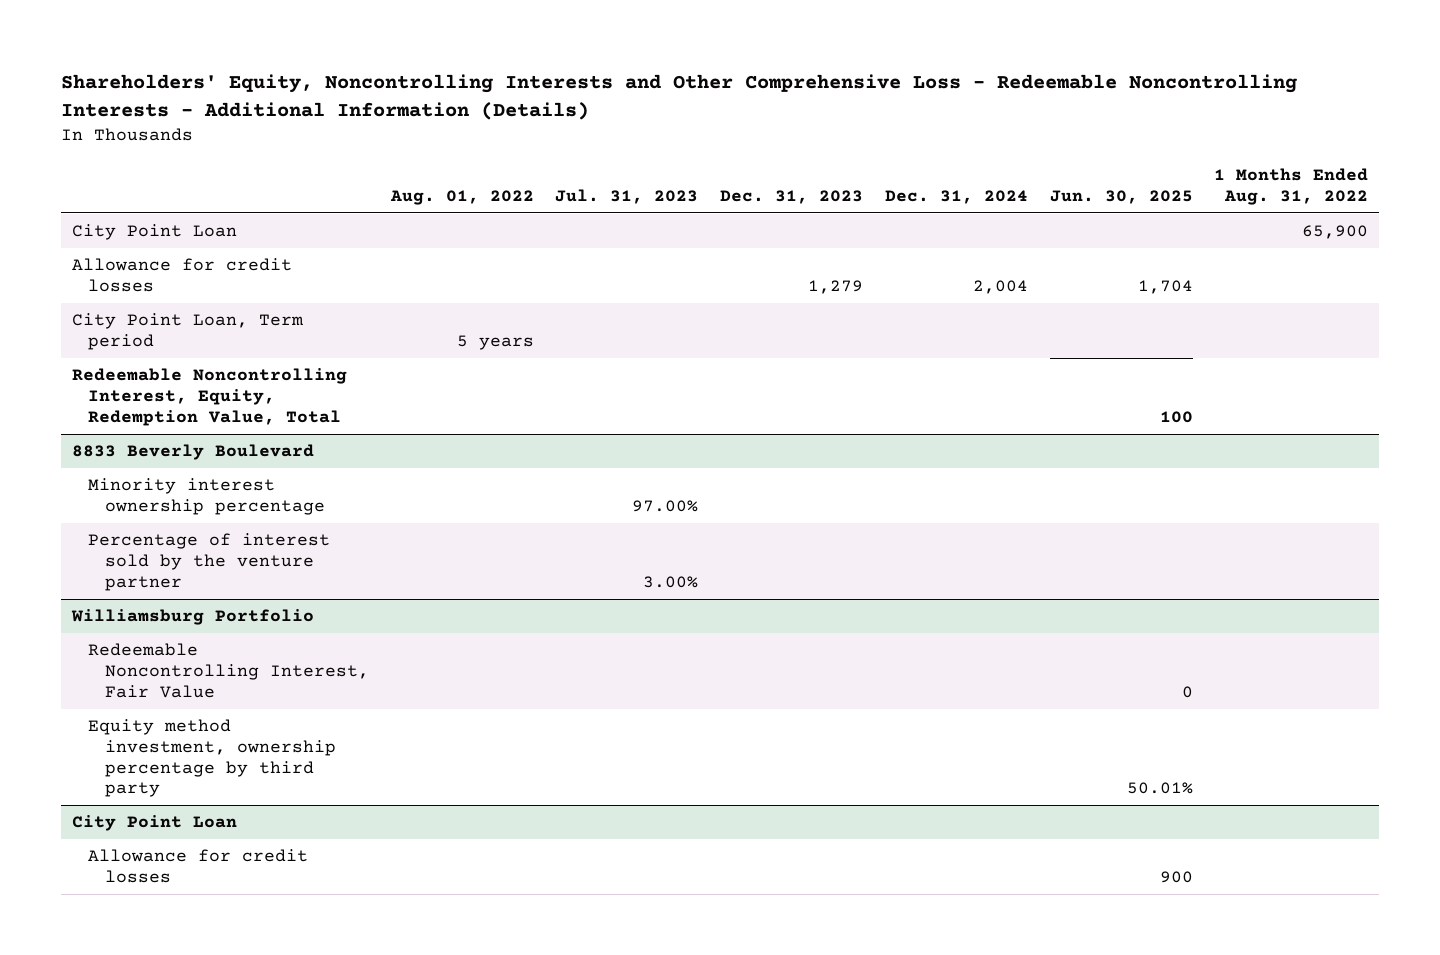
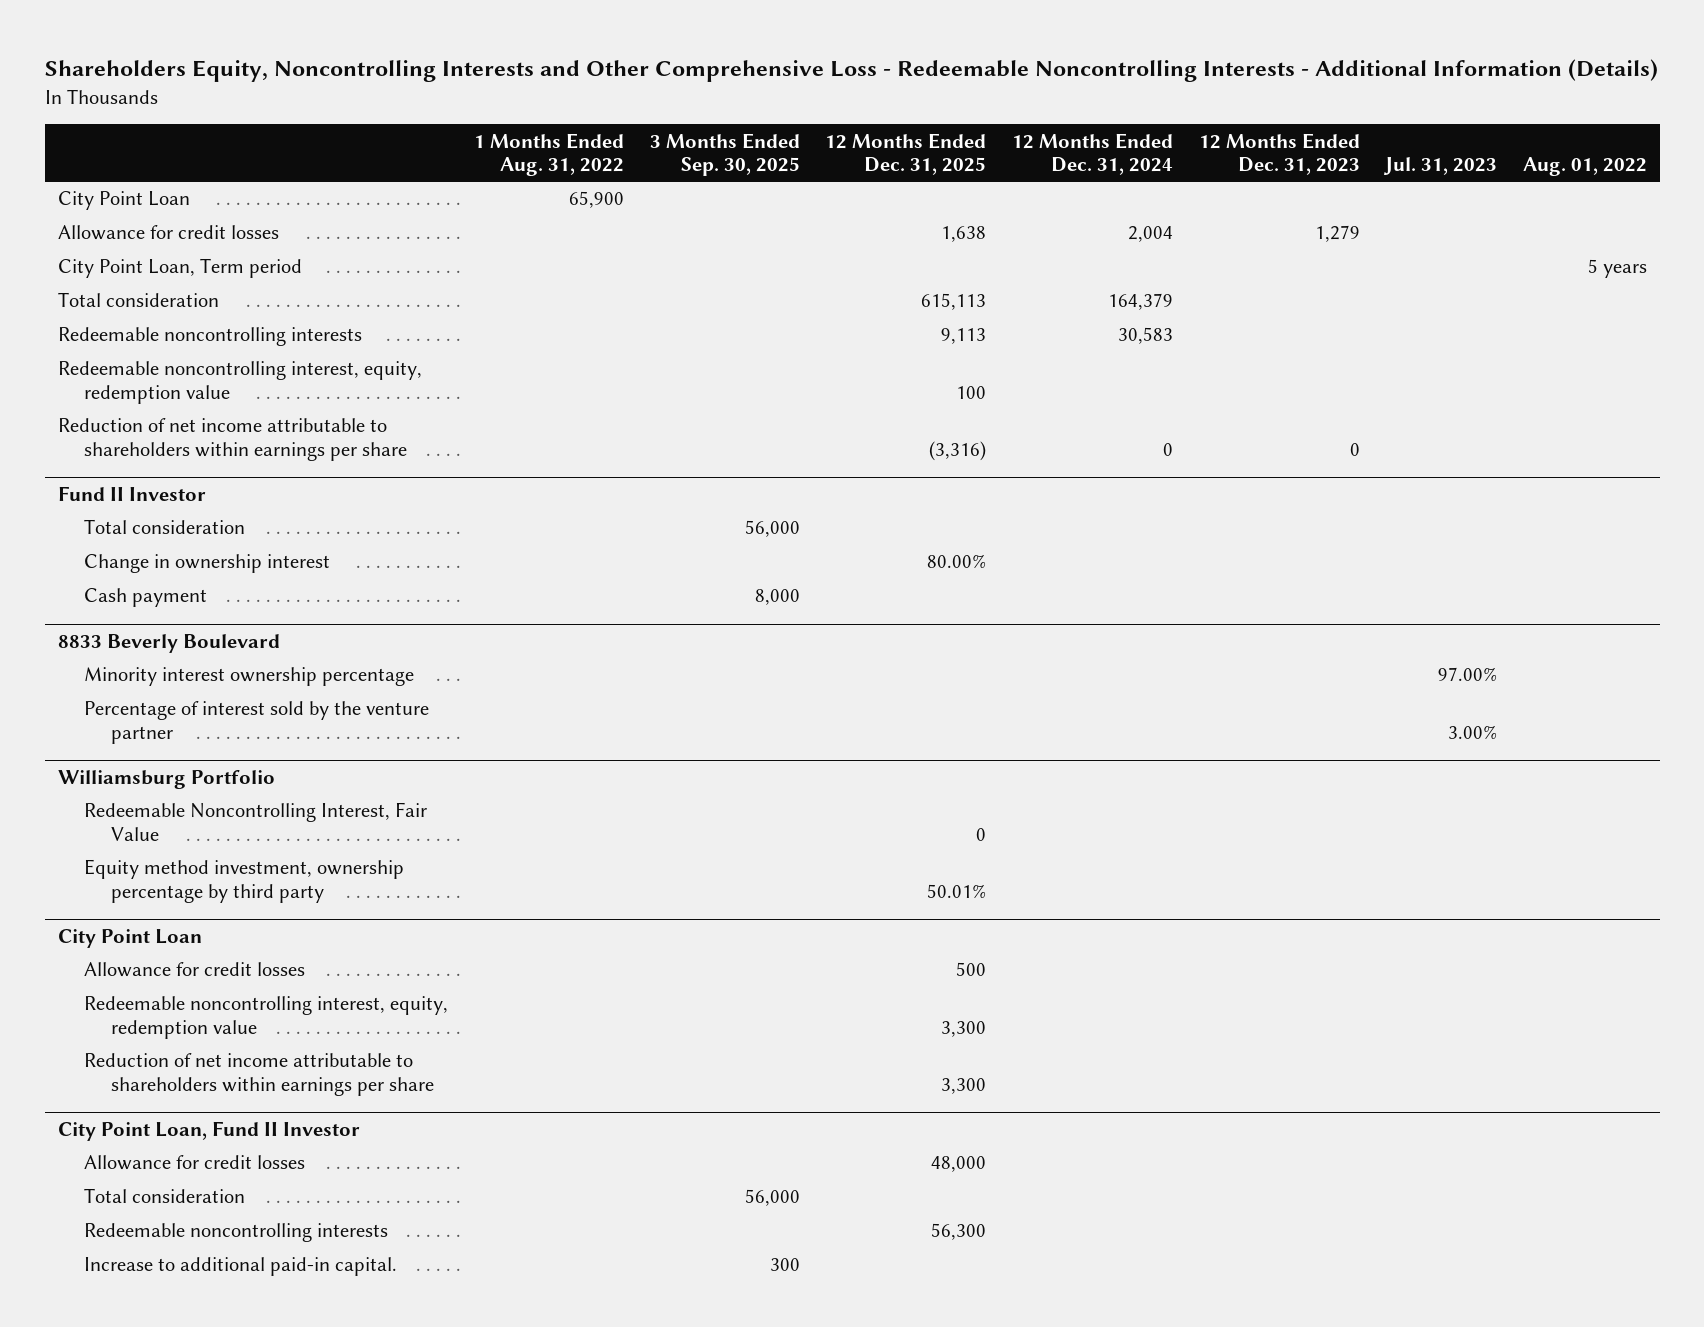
- Shareholders' Equity, Noncontrolling Interests and Other Comprehensive Loss - Redeemable Noncontrolling Interests - Additional Information (Details)
+ Shareholders Equity, Noncontrolling Interests and Other Comprehensive Loss - Redeemable Noncontrolling Interests - Additional Information (Details)
- | Aug. 01, 2022 | Jul. 31, 2023 | Dec. 31, 2023 | Dec. 31, 2024 | Jun. 30, 2025 | 1 Months Ended Aug. 31, 2022
+ | 1 Months Ended Aug. 31, 2022 | 3 Months Ended Sep. 30, 2025 | 12 Months Ended Dec. 31, 2025 | 12 Months Ended Dec. 31, 2024 | 12 Months Ended Dec. 31, 2023 | Jul. 31, 2023 | Aug. 01, 2022
- Redeemable Noncontrolling Interest, Equity, Redemption Value, Total | | | | | 100 |
+ Total consideration | | | 615,113 | 164,379 | | |
+ Redeemable noncontrolling interests | | | 9,113 | 30,583 | | |
+ Redeemable noncontrolling interest, equity, redemption value | | | 100 | | | |
+ Reduction of net income attributable to shareholders within earnings per share | | | (3,316) | 0 | 0 | |
+ Fund II Investor
+ Total consideration | | 56,000 | | | | |
+ Change in ownership interest | | | 80.00% | | | |
+ Cash payment | | 8,000 | | | | |
@ City Point Loan
+ Redeemable noncontrolling interest, equity, redemption value | | | 3,300 | | | |
+ Reduction of net income attributable to shareholders within earnings per share | | | 3,300 | | | |
+ City Point Loan, Fund II Investor
+ Allowance for credit losses | | | 48,000 | | | |
+ Total consideration | | 56,000 | | | | |
+ Redeemable noncontrolling interests | | | 56,300 | | | |
+ Increase to additional paid-in capital. | | 300 | | | | |

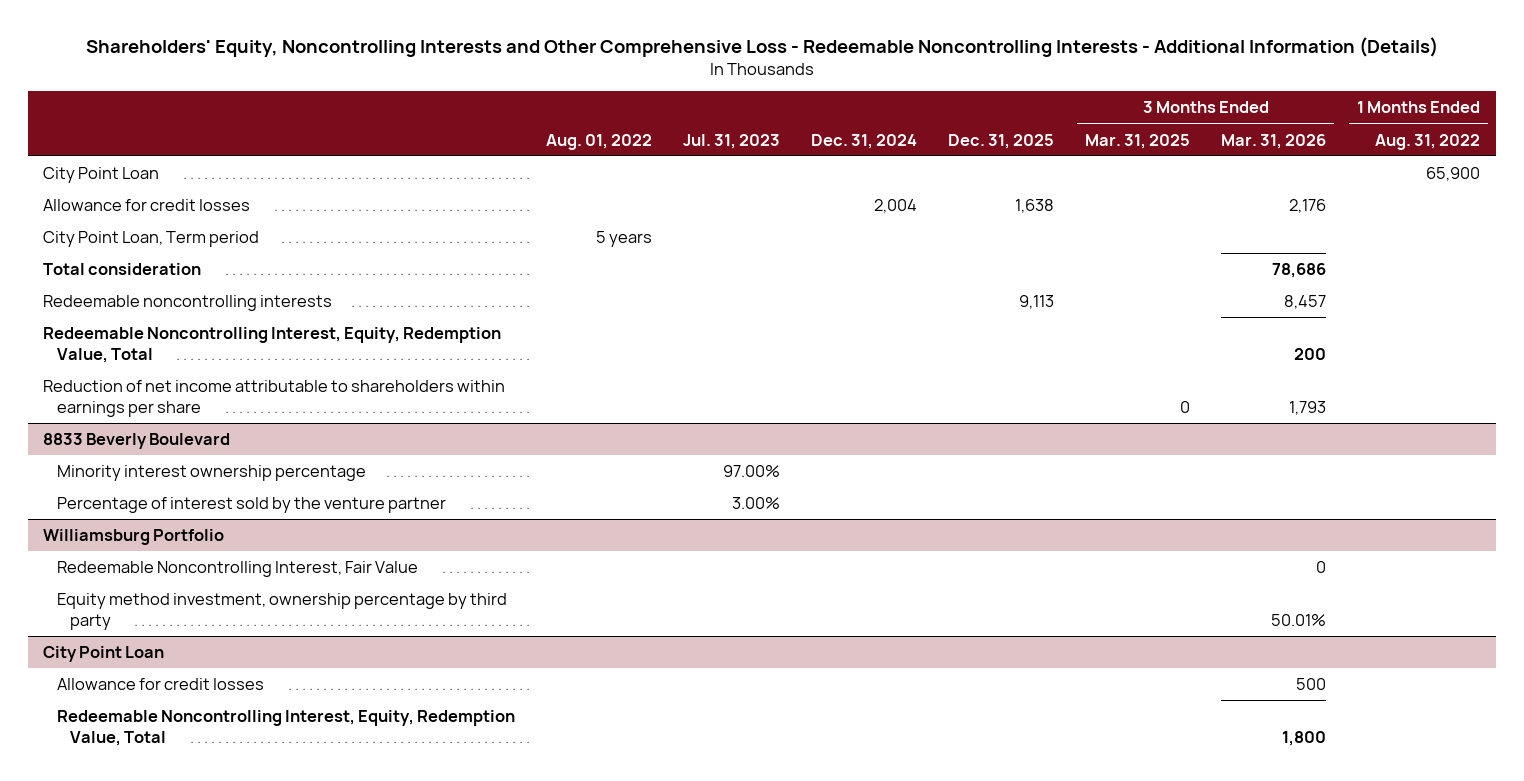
- Shareholders Equity, Noncontrolling Interests and Other Comprehensive Loss - Redeemable Noncontrolling Interests - Additional Information (Details)
+ Shareholders' Equity, Noncontrolling Interests and Other Comprehensive Loss - Redeemable Noncontrolling Interests - Additional Information (Details)
- | 1 Months Ended Aug. 31, 2022 | 3 Months Ended Sep. 30, 2025 | 12 Months Ended Dec. 31, 2025 | 12 Months Ended Dec. 31, 2024 | 12 Months Ended Dec. 31, 2023 | Jul. 31, 2023 | Aug. 01, 2022
+ | Aug. 01, 2022 | Jul. 31, 2023 | Dec. 31, 2024 | Dec. 31, 2025 | 3 Months Ended Mar. 31, 2025 | 3 Months Ended Mar. 31, 2026 | 1 Months Ended Aug. 31, 2022
- Redeemable noncontrolling interest, equity, redemption value | | | 100 | | | |
+ Redeemable Noncontrolling Interest, Equity, Redemption Value, Total | | | | | | 200 |
- Fund II Investor
- Total consideration | | 56,000 | | | | |
- Change in ownership interest | | | 80.00% | | | |
- Cash payment | | 8,000 | | | | |
@ City Point Loan
- Redeemable noncontrolling interest, equity, redemption value | | | 3,300 | | | |
- Reduction of net income attributable to shareholders within earnings per share | | | 3,300 | | | |
- City Point Loan, Fund II Investor
- Allowance for credit losses | | | 48,000 | | | |
- Total consideration | | 56,000 | | | | |
- Redeemable noncontrolling interests | | | 56,300 | | | |
- Increase to additional paid-in capital. | | 300 | | | | |
@ City Point Loan
+ Redeemable Noncontrolling Interest, Equity, Redemption Value, Total | | | | | | 1,800 |

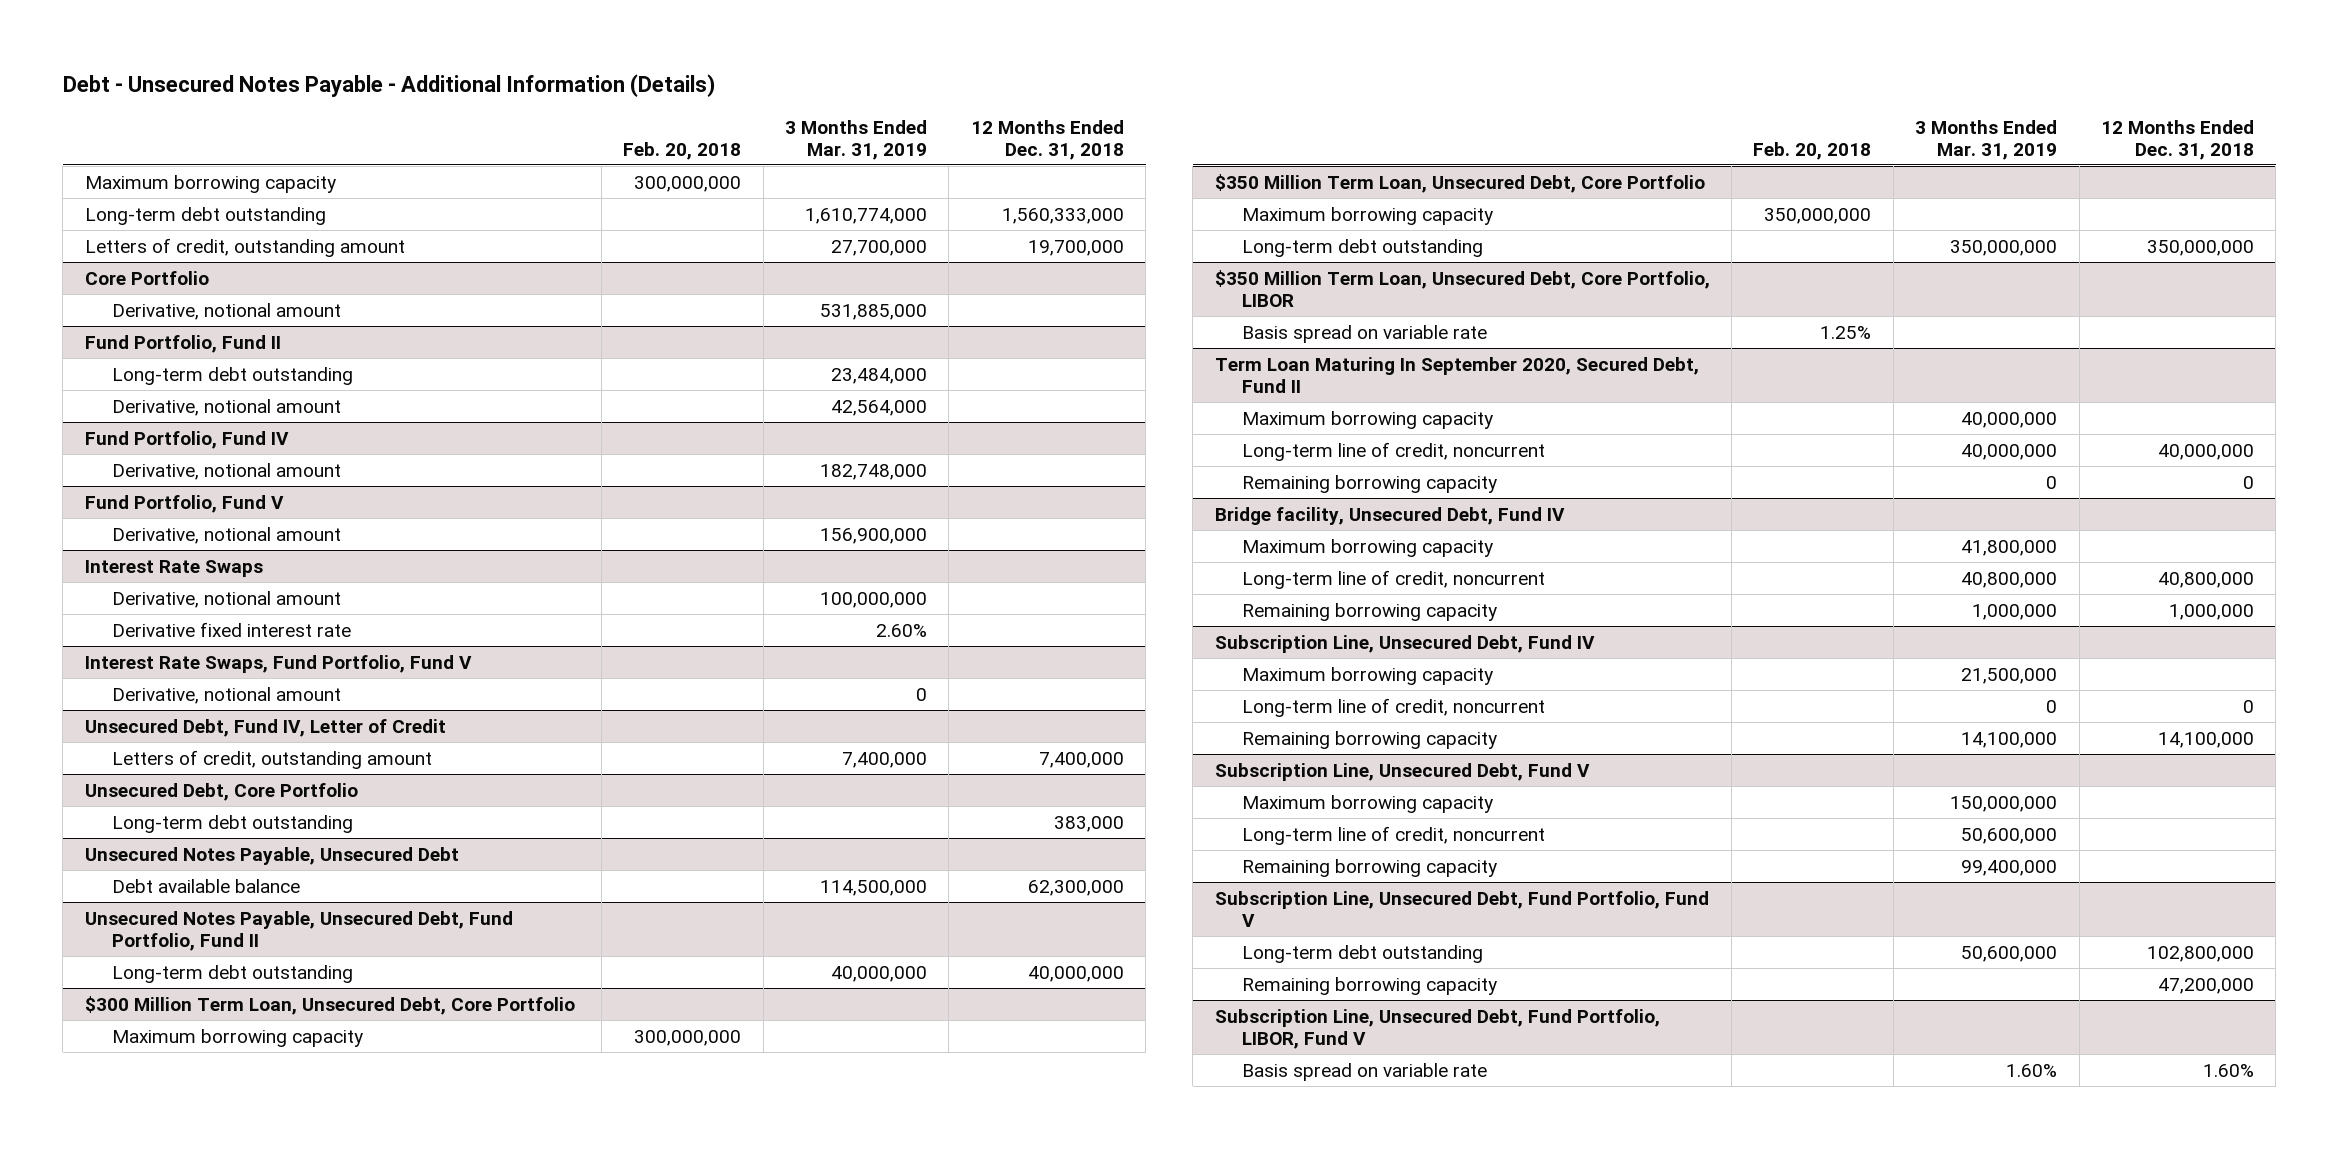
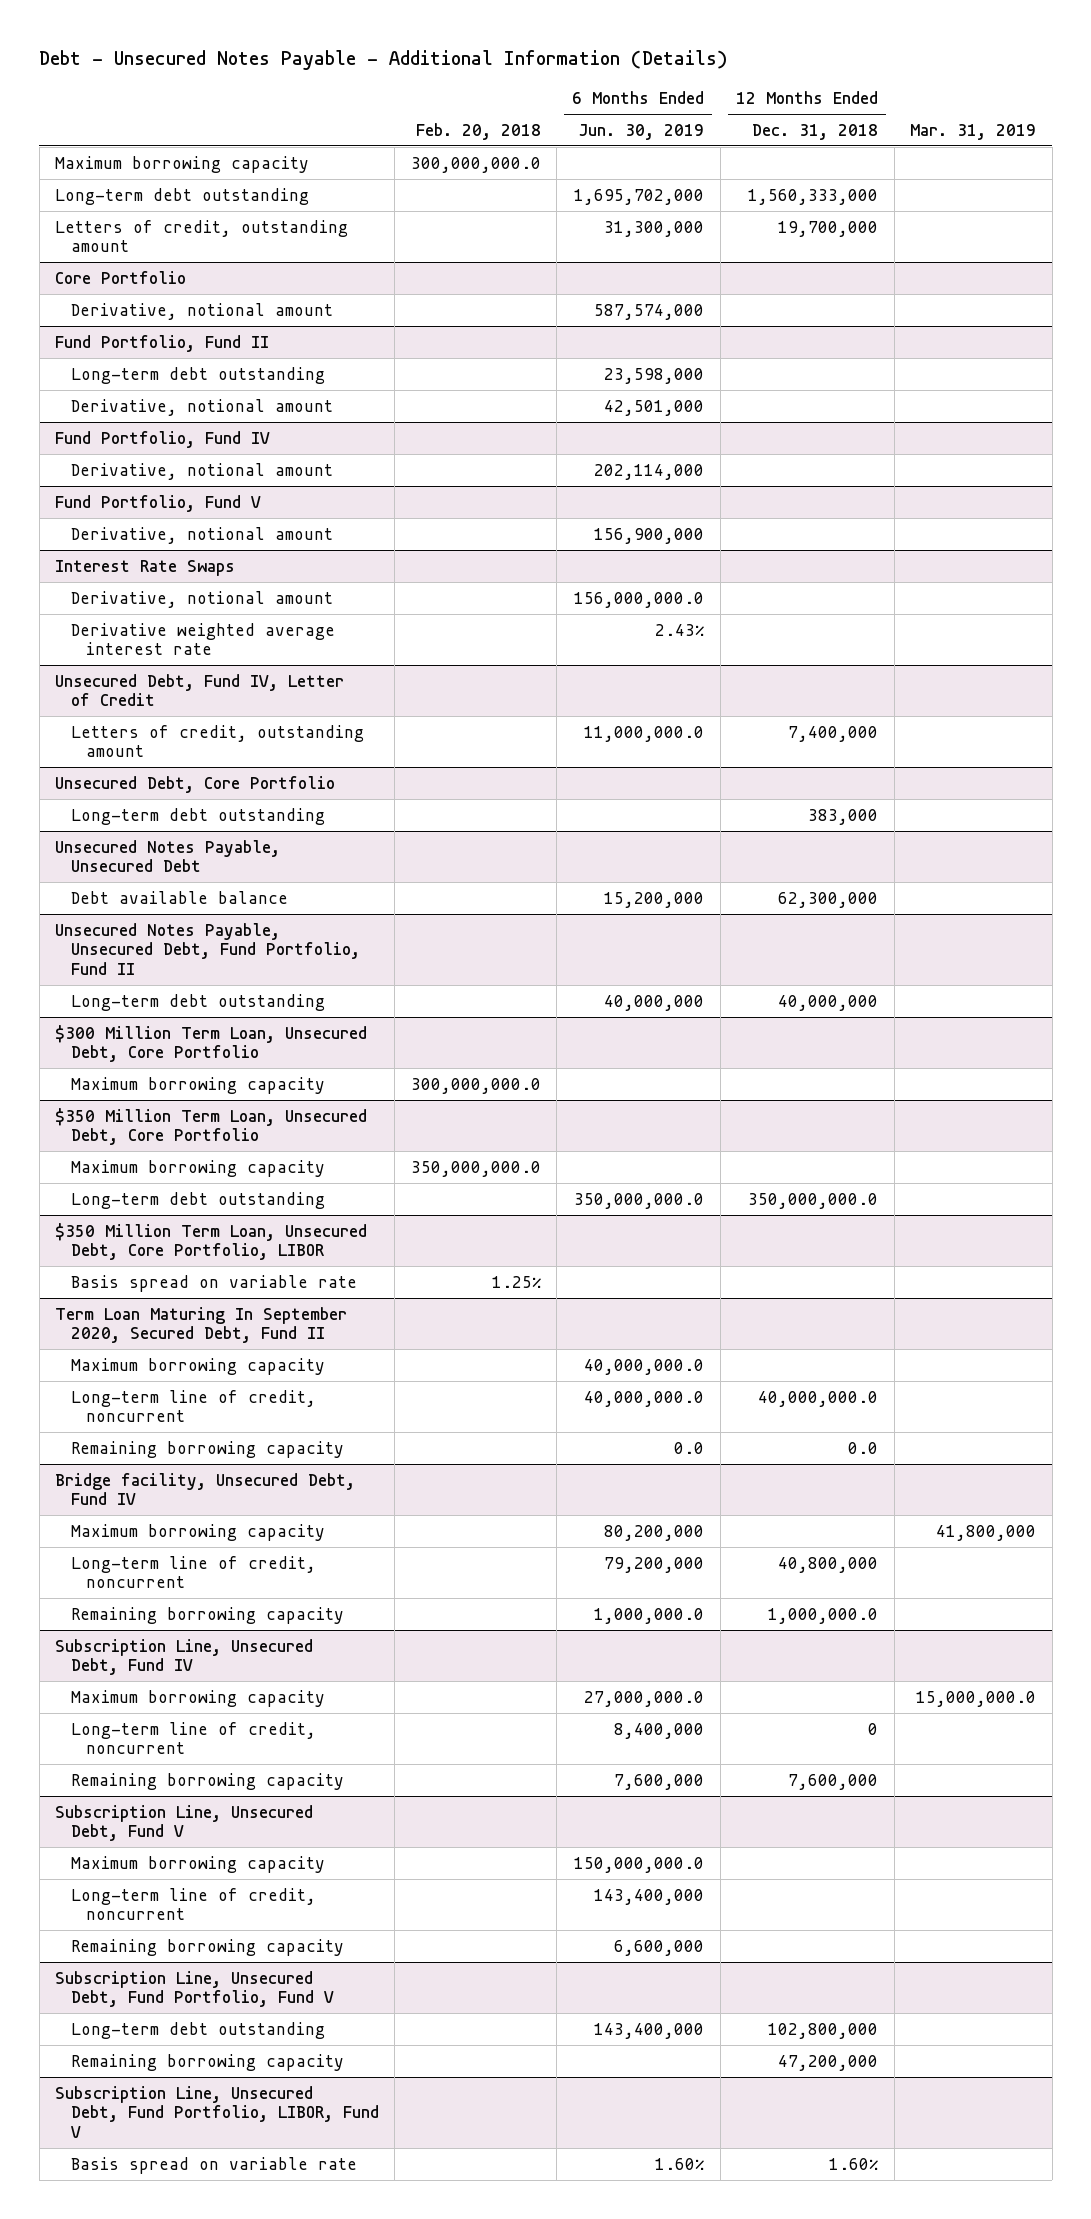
- | Feb. 20, 2018 | 3 Months Ended Mar. 31, 2019 | 12 Months Ended Dec. 31, 2018
+ | Feb. 20, 2018 | 6 Months Ended Jun. 30, 2019 | 12 Months Ended Dec. 31, 2018 | Mar. 31, 2019
- Maximum borrowing capacity | 300,000,000 | |
+ Maximum borrowing capacity | 300,000,000.0 | | |
@ Interest Rate Swaps
- Derivative fixed interest rate | | 2.60% |
- Interest Rate Swaps, Fund Portfolio, Fund V
- Derivative, notional amount | | 0 |
@ Interest Rate Swaps
+ Derivative weighted average interest rate | | 2.43% | |
@ $300 Million Term Loan, Unsecured Debt, Core Portfolio
- Maximum borrowing capacity | 300,000,000 | |
+ Maximum borrowing capacity | 300,000,000.0 | | |
@ $350 Million Term Loan, Unsecured Debt, Core Portfolio
- Maximum borrowing capacity | 350,000,000 | |
- Long-term debt outstanding | | 350,000,000 | 350,000,000
+ Maximum borrowing capacity | 350,000,000.0 | | |
+ Long-term debt outstanding | | 350,000,000.0 | 350,000,000.0 |
@ Term Loan Maturing In September 2020, Secured Debt, Fund II
- Long-term line of credit, noncurrent | | 40,000,000 | 40,000,000
- Remaining borrowing capacity | | 0 | 0
+ Long-term line of credit, noncurrent | | 40,000,000.0 | 40,000,000.0 |
+ Remaining borrowing capacity | | 0.0 | 0.0 |
@ Bridge facility, Unsecured Debt, Fund IV
- Remaining borrowing capacity | | 1,000,000 | 1,000,000
+ Remaining borrowing capacity | | 1,000,000.0 | 1,000,000.0 |
@ Subscription Line, Unsecured Debt, Fund IV
- Remaining borrowing capacity | | 14,100,000 | 14,100,000
+ Remaining borrowing capacity | | 7,600,000 | 7,600,000 |

